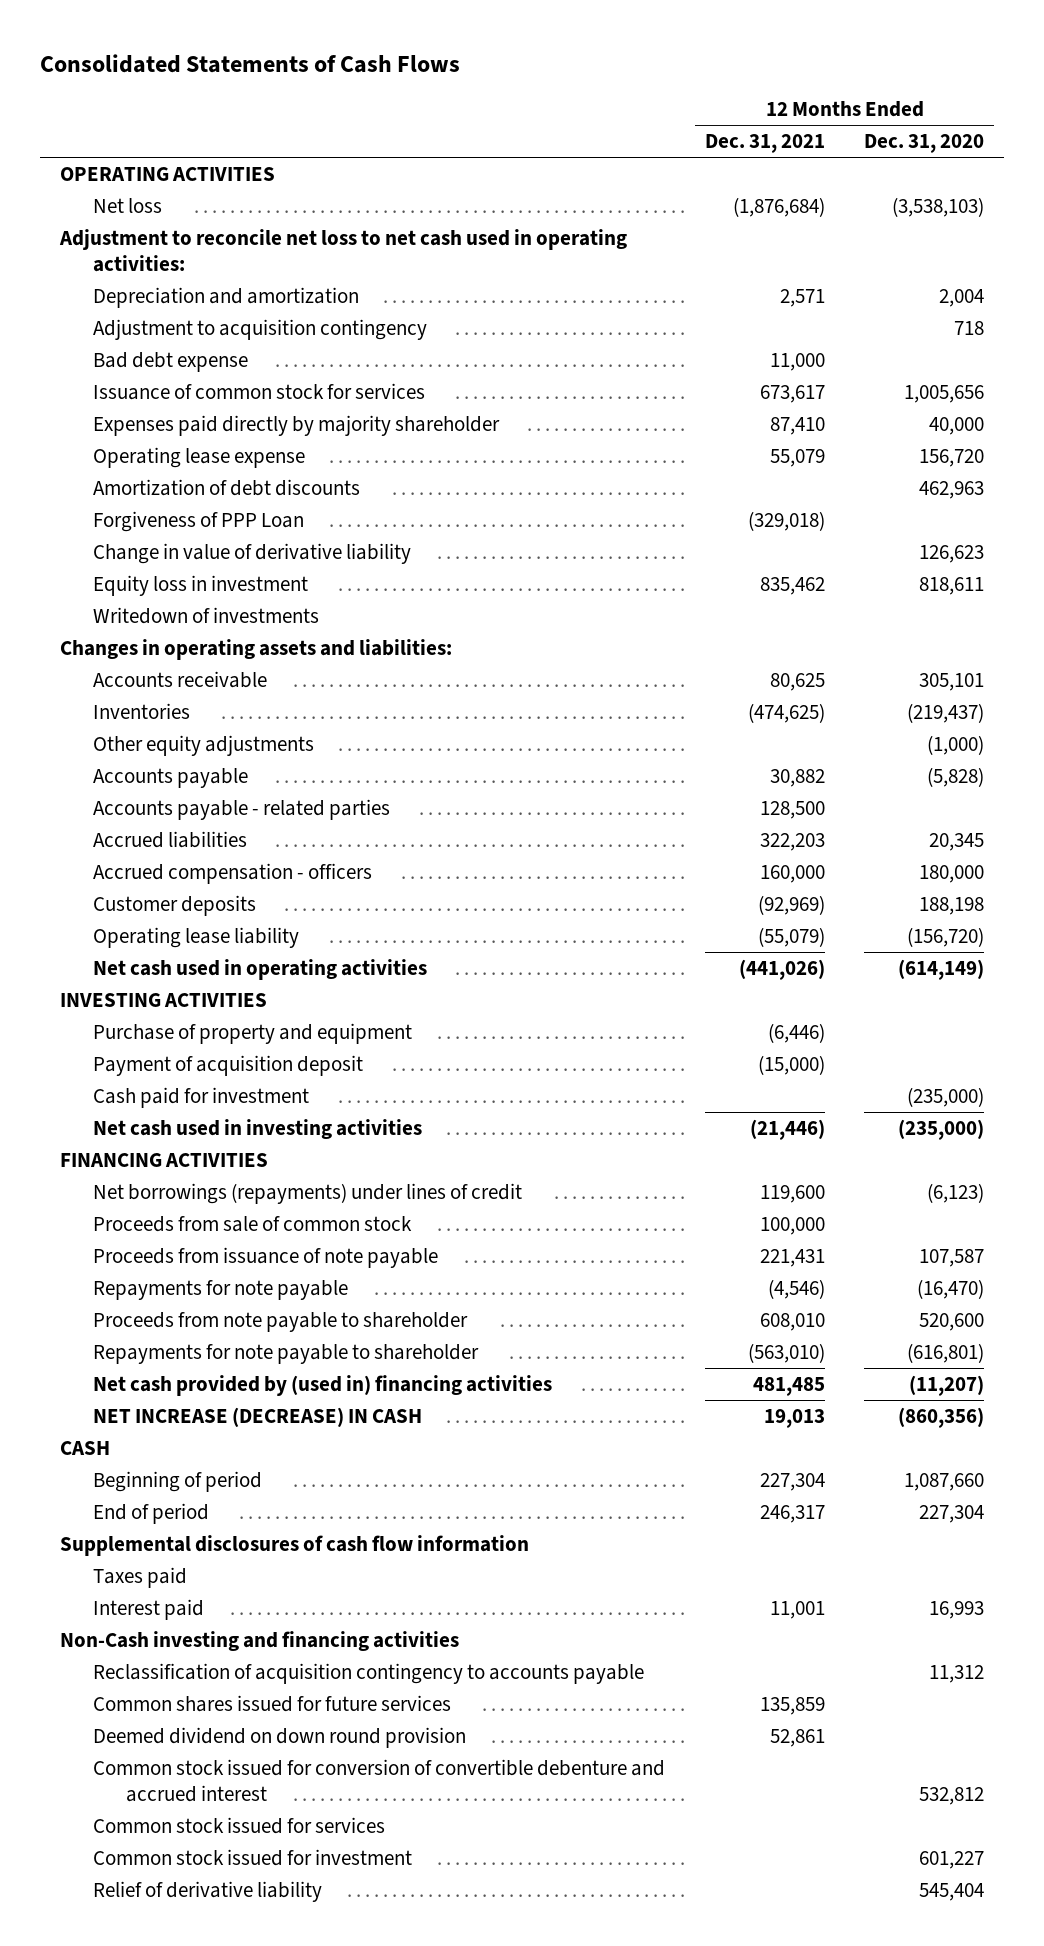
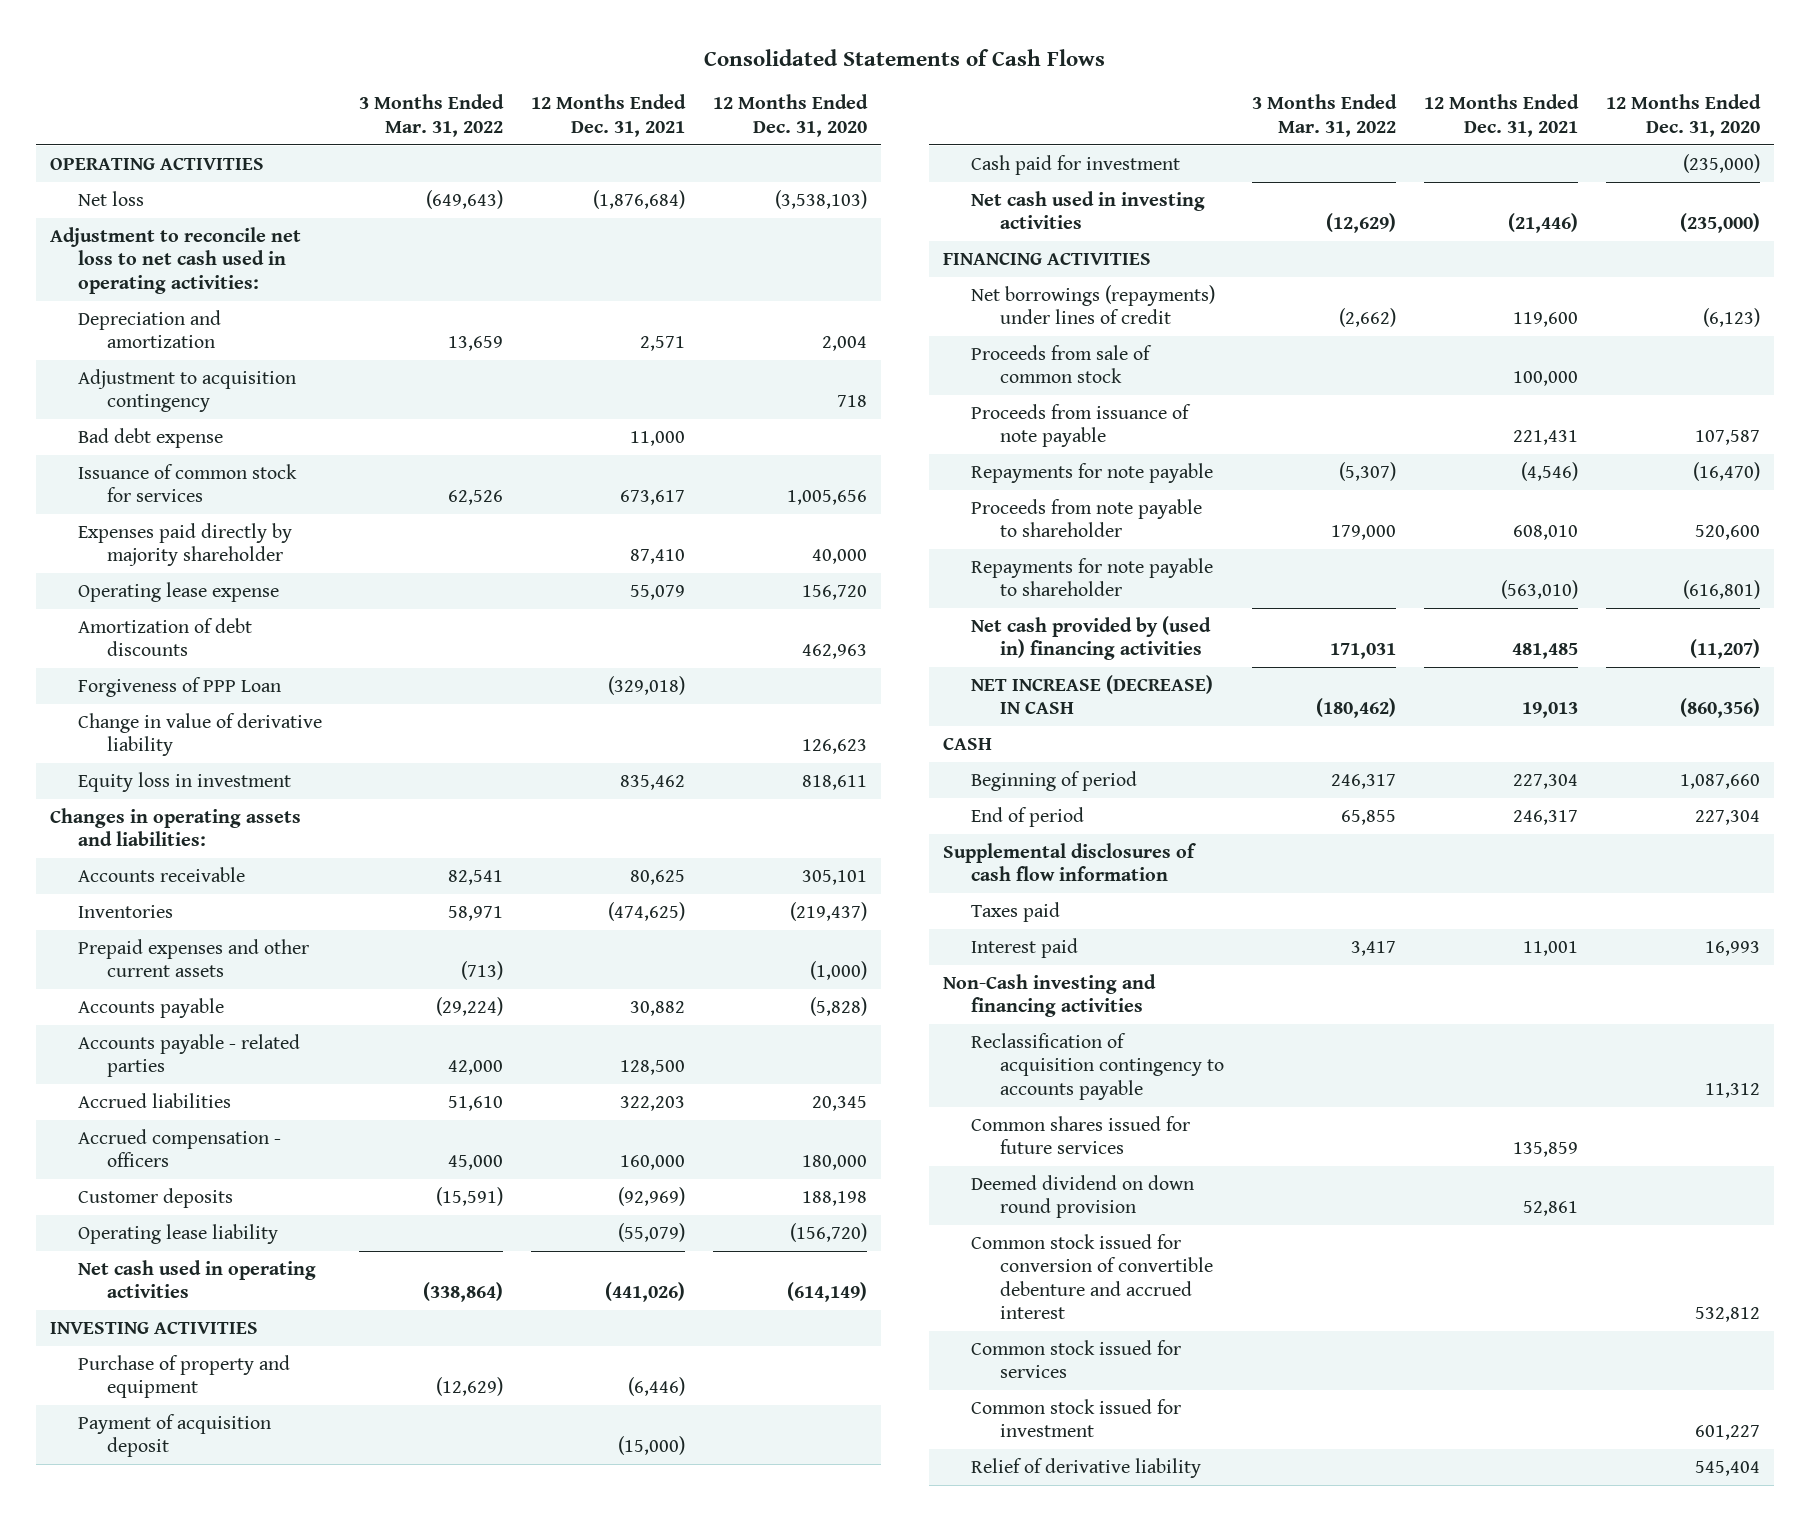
- | 12 Months Ended Dec. 31, 2021 | 12 Months Ended Dec. 31, 2020
+ | 3 Months Ended Mar. 31, 2022 | 12 Months Ended Dec. 31, 2021 | 12 Months Ended Dec. 31, 2020
- Writedown of investments
- Other equity adjustments | | (1,000)
+ Prepaid expenses and other current assets | (713) | | (1,000)

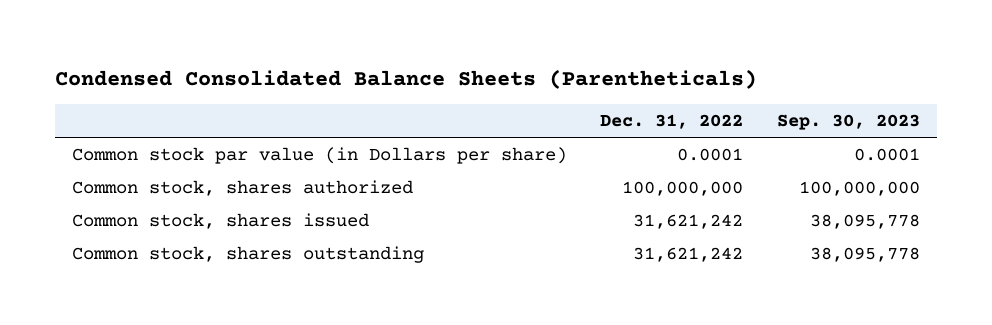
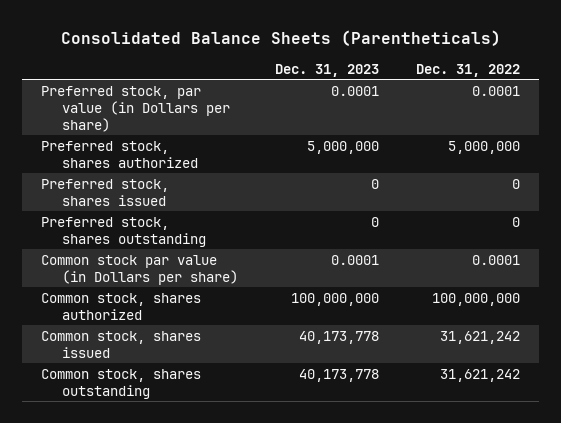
- Condensed Consolidated Balance Sheets (Parentheticals)
+ Consolidated Balance Sheets (Parentheticals)
- | Dec. 31, 2022 | Sep. 30, 2023
+ | Dec. 31, 2023 | Dec. 31, 2022
+ Preferred stock, par value (in Dollars per share) | 0.0001 | 0.0001
+ Preferred stock, shares authorized | 5,000,000 | 5,000,000
+ Preferred stock, shares issued | 0 | 0
+ Preferred stock, shares outstanding | 0 | 0

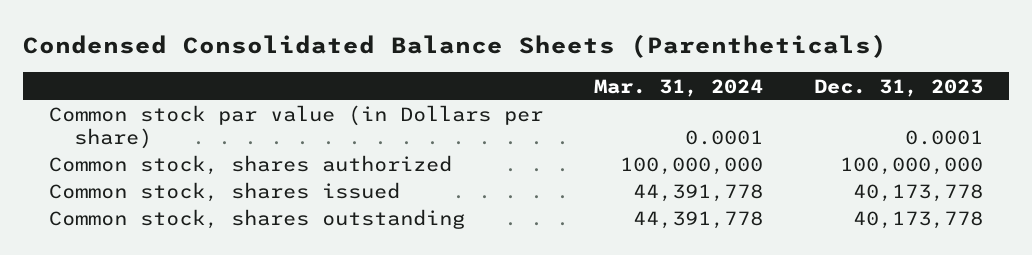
- Consolidated Balance Sheets (Parentheticals)
+ Condensed Consolidated Balance Sheets (Parentheticals)
- | Dec. 31, 2023 | Dec. 31, 2022
+ | Mar. 31, 2024 | Dec. 31, 2023
- Preferred stock, par value (in Dollars per share) | 0.0001 | 0.0001
- Preferred stock, shares authorized | 5,000,000 | 5,000,000
- Preferred stock, shares issued | 0 | 0
- Preferred stock, shares outstanding | 0 | 0

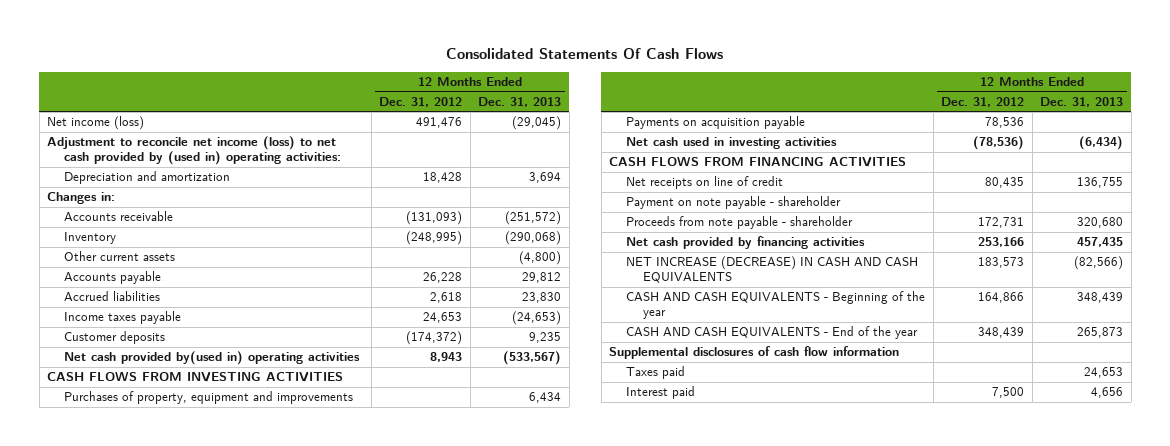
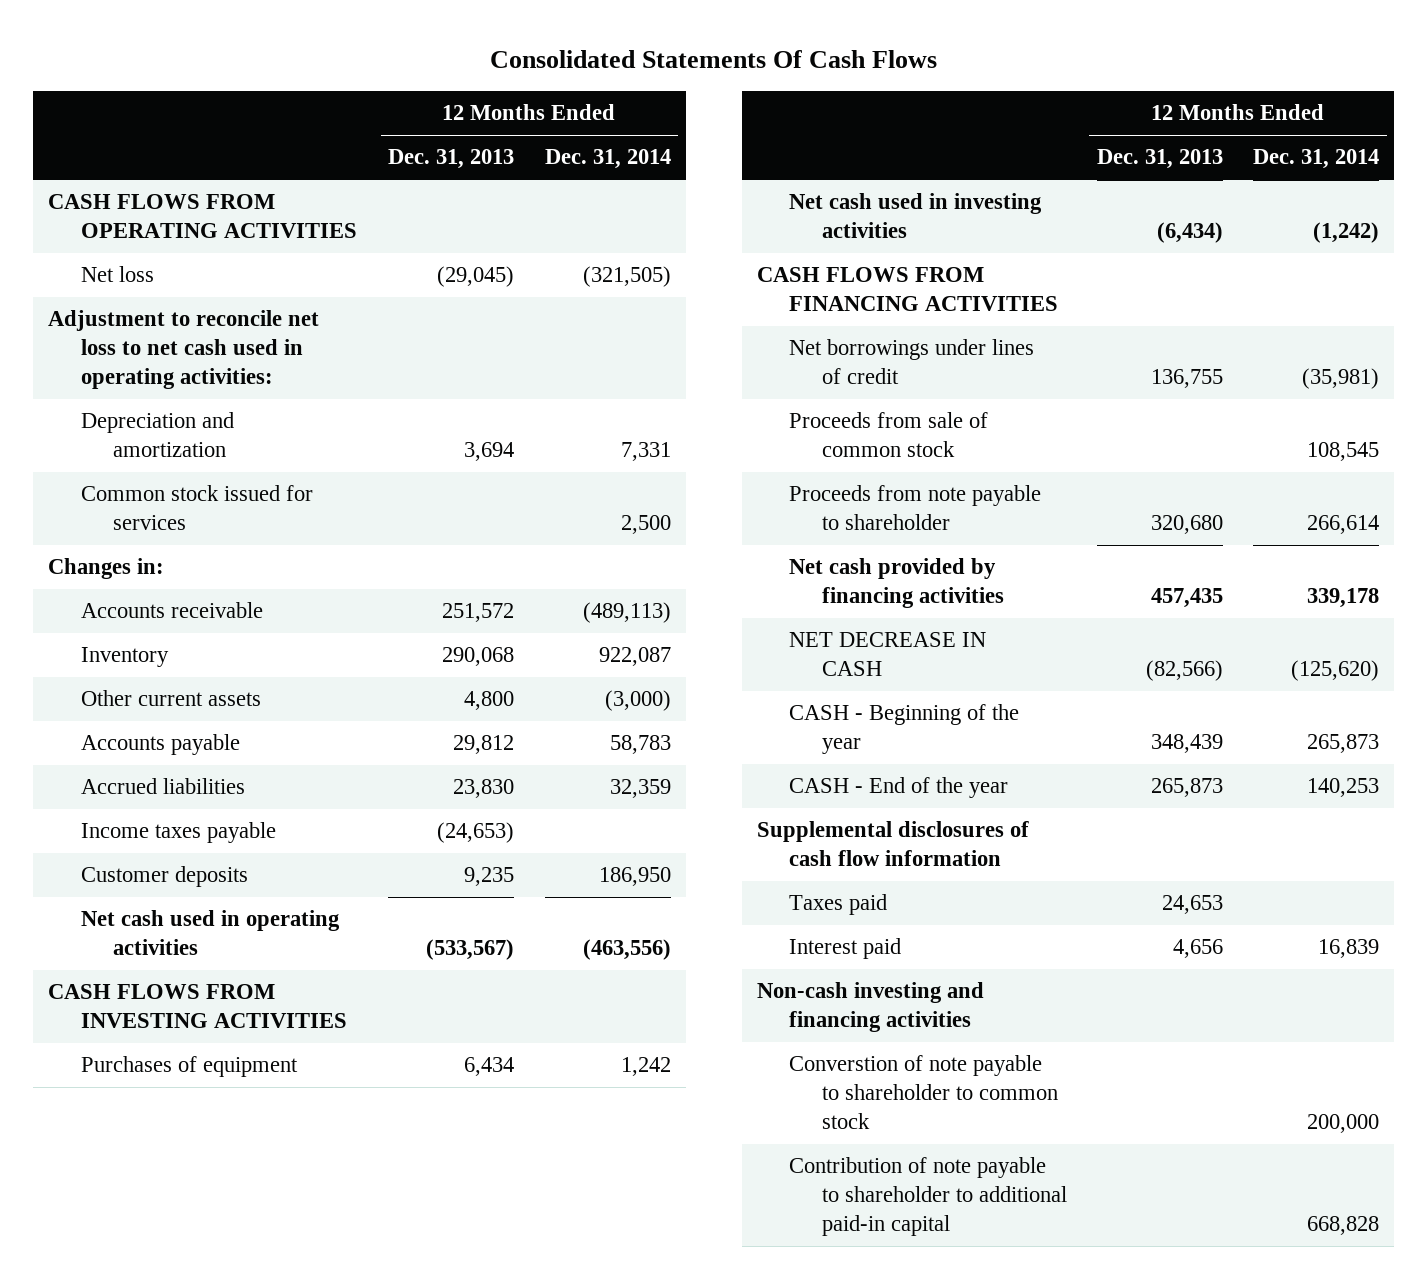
- | 12 Months Ended Dec. 31, 2012 | 12 Months Ended Dec. 31, 2013
+ | 12 Months Ended Dec. 31, 2013 | 12 Months Ended Dec. 31, 2014
- Net income (loss) | 491,476 | (29,045)
- Adjustment to reconcile net income (loss) to net cash provided by (used in) operating activities:
+ CASH FLOWS FROM OPERATING ACTIVITIES
+ Net loss | (29,045) | (321,505)
+ Adjustment to reconcile net loss to net cash used in operating activities:
+ Common stock issued for services | | 2,500
- Accounts receivable | (131,093) | (251,572)
- Inventory | (248,995) | (290,068)
- Other current assets | | (4,800)
+ Accounts receivable | 251,572 | (489,113)
+ Inventory | 290,068 | 922,087
+ Other current assets | 4,800 | (3,000)
- Net cash provided by(used in) operating activities | 8,943 | (533,567)
+ Net cash used in operating activities | (533,567) | (463,556)
- Purchases of property, equipment and improvements | | 6,434
- Payments on acquisition payable | 78,536 |
+ Purchases of equipment | 6,434 | 1,242
- Net receipts on line of credit | 80,435 | 136,755
- Payment on note payable - shareholder
- Proceeds from note payable - shareholder | 172,731 | 320,680
+ Net borrowings under lines of credit | 136,755 | (35,981)
+ Proceeds from sale of common stock | | 108,545
+ Proceeds from note payable to shareholder | 320,680 | 266,614
- NET INCREASE (DECREASE) IN CASH AND CASH EQUIVALENTS | 183,573 | (82,566)
- CASH AND CASH EQUIVALENTS - Beginning of the year | 164,866 | 348,439
- CASH AND CASH EQUIVALENTS - End of the year | 348,439 | 265,873
+ NET DECREASE IN CASH | (82,566) | (125,620)
+ CASH - Beginning of the year | 348,439 | 265,873
+ CASH - End of the year | 265,873 | 140,253
+ Non-cash investing and financing activities
+ Converstion of note payable to shareholder to common stock | | 200,000
+ Contribution of note payable to shareholder to additional paid-in capital | | 668,828

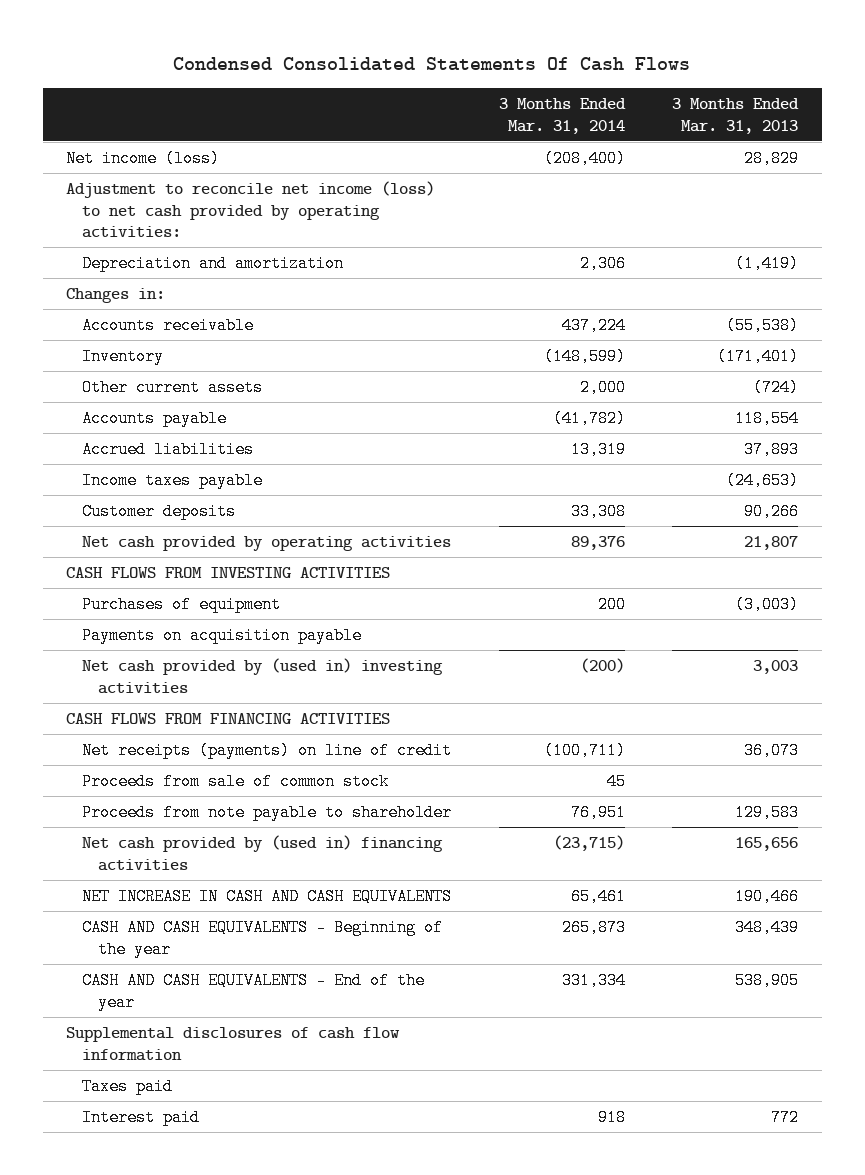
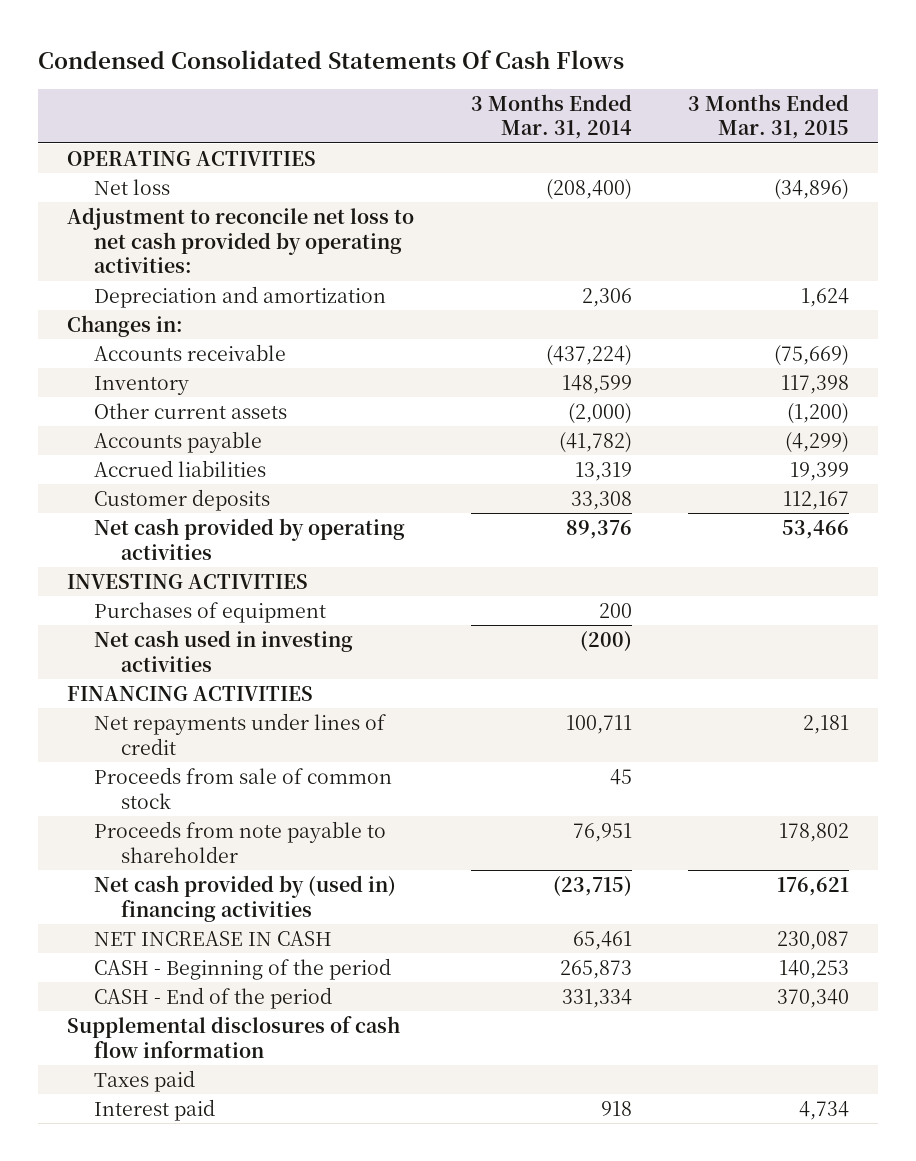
- | 3 Months Ended Mar. 31, 2014 | 3 Months Ended Mar. 31, 2013
+ | 3 Months Ended Mar. 31, 2014 | 3 Months Ended Mar. 31, 2015
- Net income (loss) | (208,400) | 28,829
- Adjustment to reconcile net income (loss) to net cash provided by operating activities:
+ OPERATING ACTIVITIES
+ Net loss | (208,400) | (34,896)
+ Adjustment to reconcile net loss to net cash provided by operating activities:
- Accounts receivable | 437,224 | (55,538)
- Inventory | (148,599) | (171,401)
- Other current assets | 2,000 | (724)
+ Accounts receivable | (437,224) | (75,669)
+ Inventory | 148,599 | 117,398
+ Other current assets | (2,000) | (1,200)
- Income taxes payable | | (24,653)
- CASH FLOWS FROM INVESTING ACTIVITIES
+ INVESTING ACTIVITIES
- Payments on acquisition payable
- Net cash provided by (used in) investing activities | (200) | 3,003
- CASH FLOWS FROM FINANCING ACTIVITIES
- Net receipts (payments) on line of credit | (100,711) | 36,073
+ Net cash used in investing activities | (200) |
+ FINANCING ACTIVITIES
+ Net repayments under lines of credit | 100,711 | 2,181
- NET INCREASE IN CASH AND CASH EQUIVALENTS | 65,461 | 190,466
- CASH AND CASH EQUIVALENTS - Beginning of the year | 265,873 | 348,439
- CASH AND CASH EQUIVALENTS - End of the year | 331,334 | 538,905
+ NET INCREASE IN CASH | 65,461 | 230,087
+ CASH - Beginning of the period | 265,873 | 140,253
+ CASH - End of the period | 331,334 | 370,340

